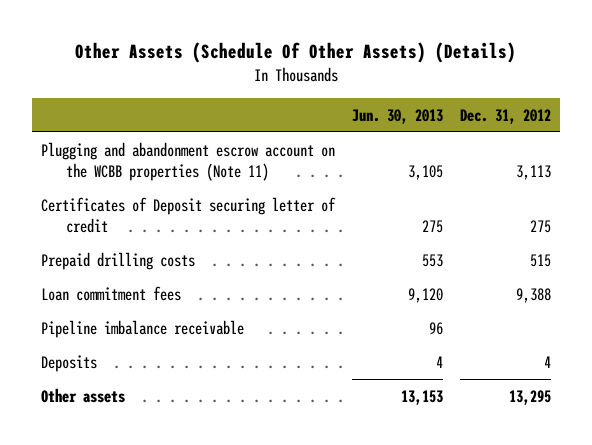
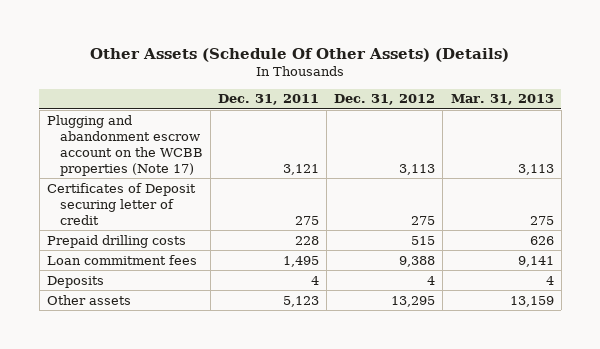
- | Jun. 30, 2013 | Dec. 31, 2012
+ | Dec. 31, 2011 | Dec. 31, 2012 | Mar. 31, 2013
- Plugging and abandonment escrow account on the WCBB properties (Note 11) | 3,105 | 3,113
+ Plugging and abandonment escrow account on the WCBB properties (Note 17) | 3,121 | 3,113 | 3,113
- Pipeline imbalance receivable | 96 |

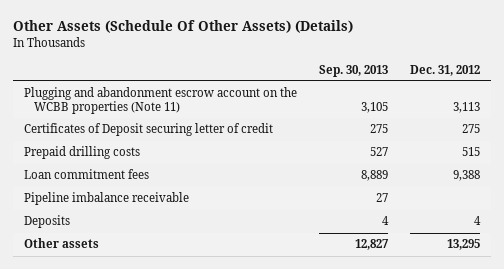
- | Dec. 31, 2011 | Dec. 31, 2012 | Mar. 31, 2013
+ | Sep. 30, 2013 | Dec. 31, 2012
- Plugging and abandonment escrow account on the WCBB properties (Note 17) | 3,121 | 3,113 | 3,113
+ Plugging and abandonment escrow account on the WCBB properties (Note 11) | 3,105 | 3,113
+ Pipeline imbalance receivable | 27 |

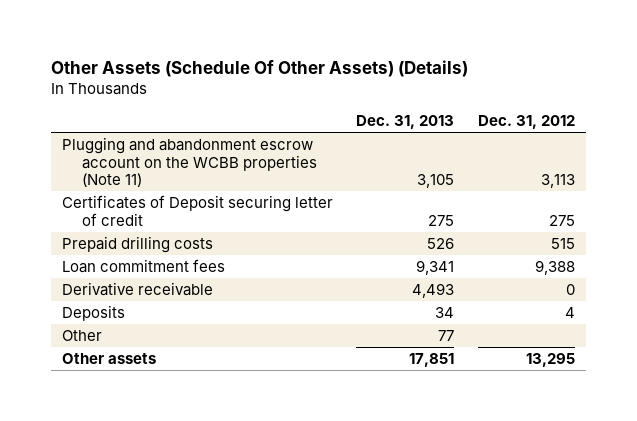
- | Sep. 30, 2013 | Dec. 31, 2012
+ | Dec. 31, 2013 | Dec. 31, 2012
- Pipeline imbalance receivable | 27 |
+ Derivative receivable | 4,493 | 0
+ Other | 77 |

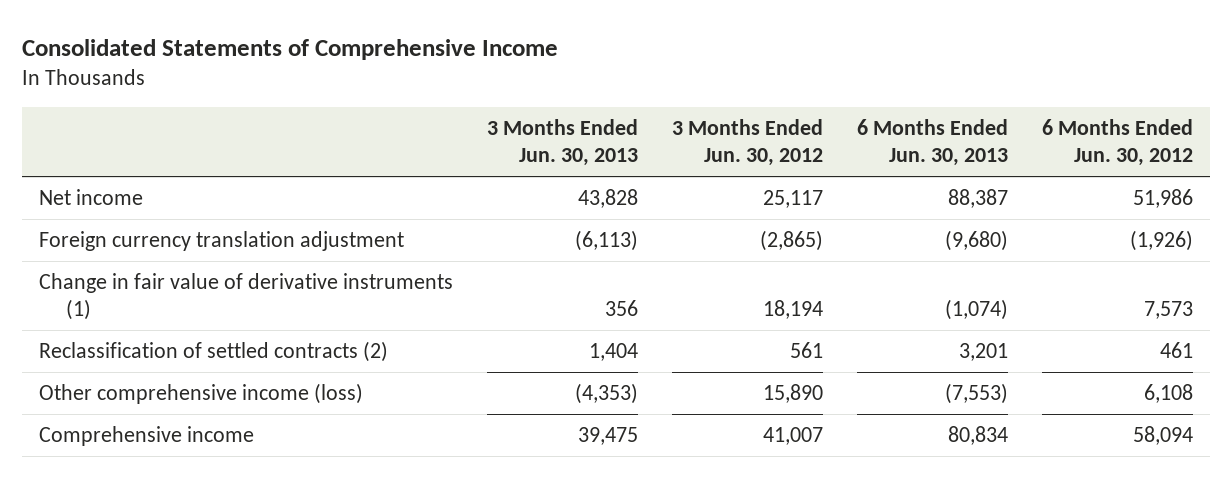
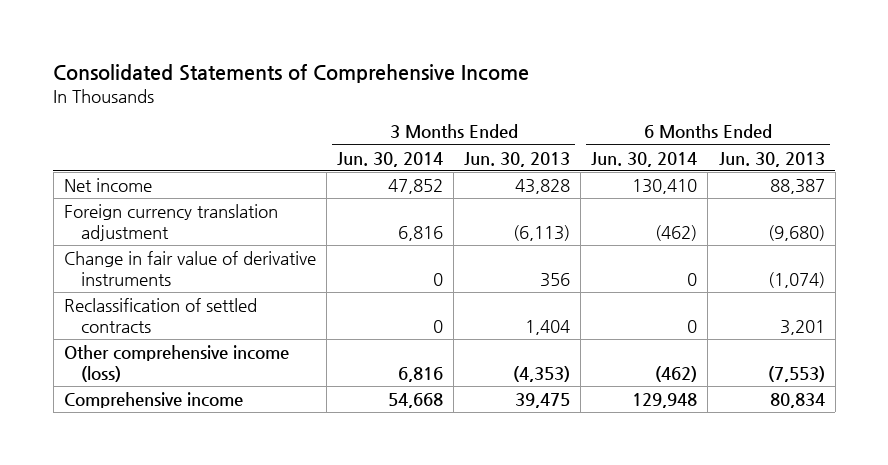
- | 3 Months Ended Jun. 30, 2013 | 3 Months Ended Jun. 30, 2012 | 6 Months Ended Jun. 30, 2013 | 6 Months Ended Jun. 30, 2012
+ | 3 Months Ended Jun. 30, 2014 | 3 Months Ended Jun. 30, 2013 | 6 Months Ended Jun. 30, 2014 | 6 Months Ended Jun. 30, 2013
- Change in fair value of derivative instruments (1) | 356 | 18,194 | (1,074) | 7,573
- Reclassification of settled contracts (2) | 1,404 | 561 | 3,201 | 461
+ Change in fair value of derivative instruments | 0 | 356 | 0 | (1,074)
+ Reclassification of settled contracts | 0 | 1,404 | 0 | 3,201

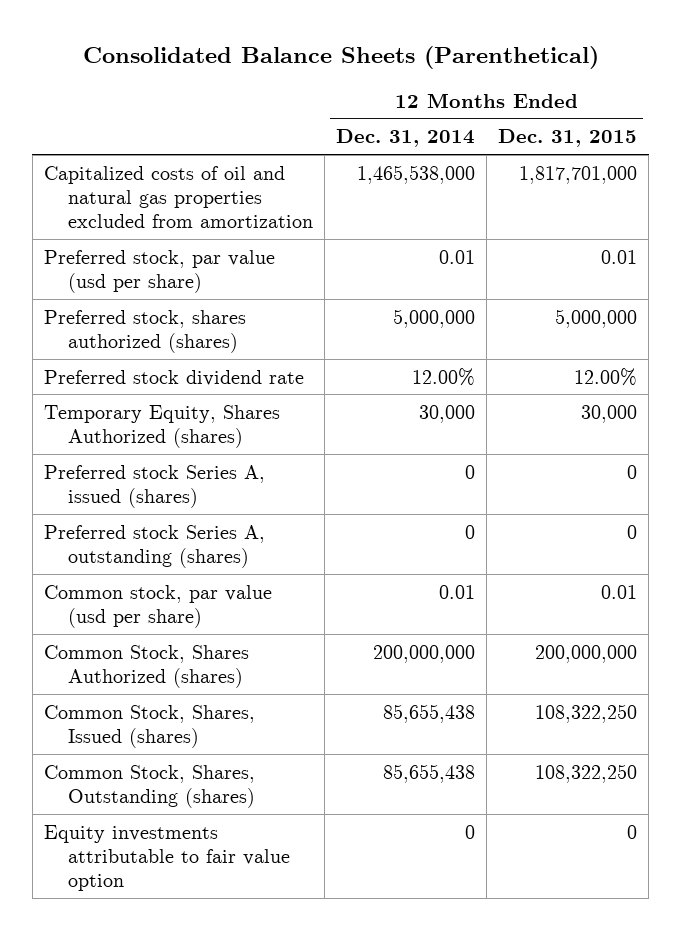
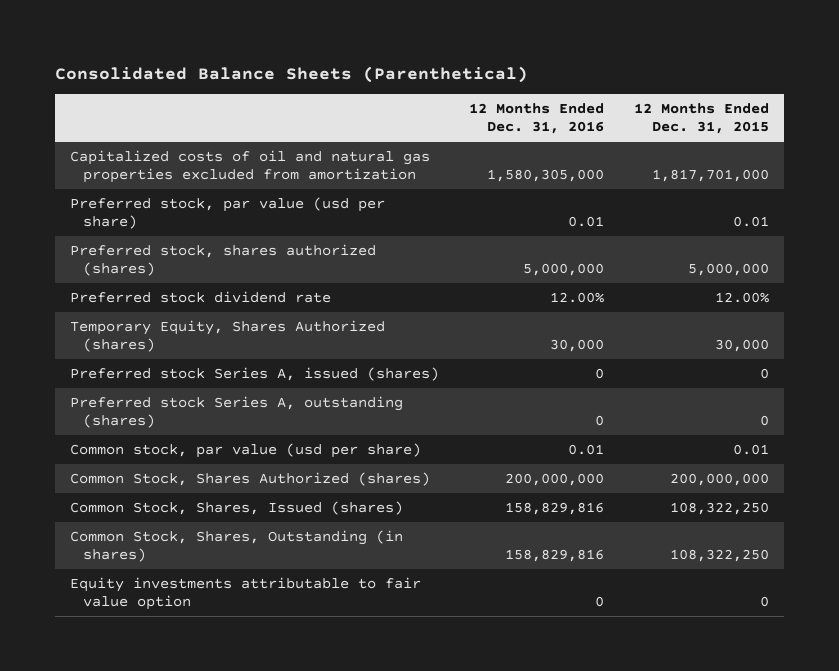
- | 12 Months Ended Dec. 31, 2014 | 12 Months Ended Dec. 31, 2015
+ | 12 Months Ended Dec. 31, 2016 | 12 Months Ended Dec. 31, 2015
- Common Stock, Shares, Outstanding (shares) | 85,655,438 | 108,322,250
+ Common Stock, Shares, Outstanding (in shares) | 158,829,816 | 108,322,250

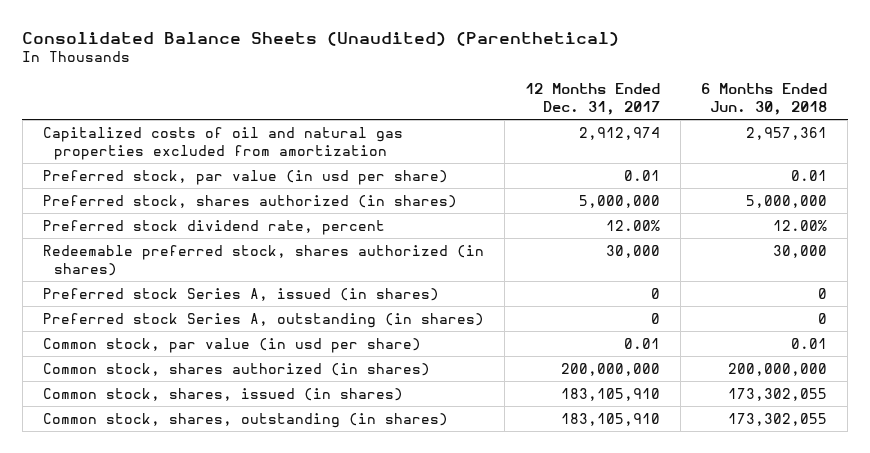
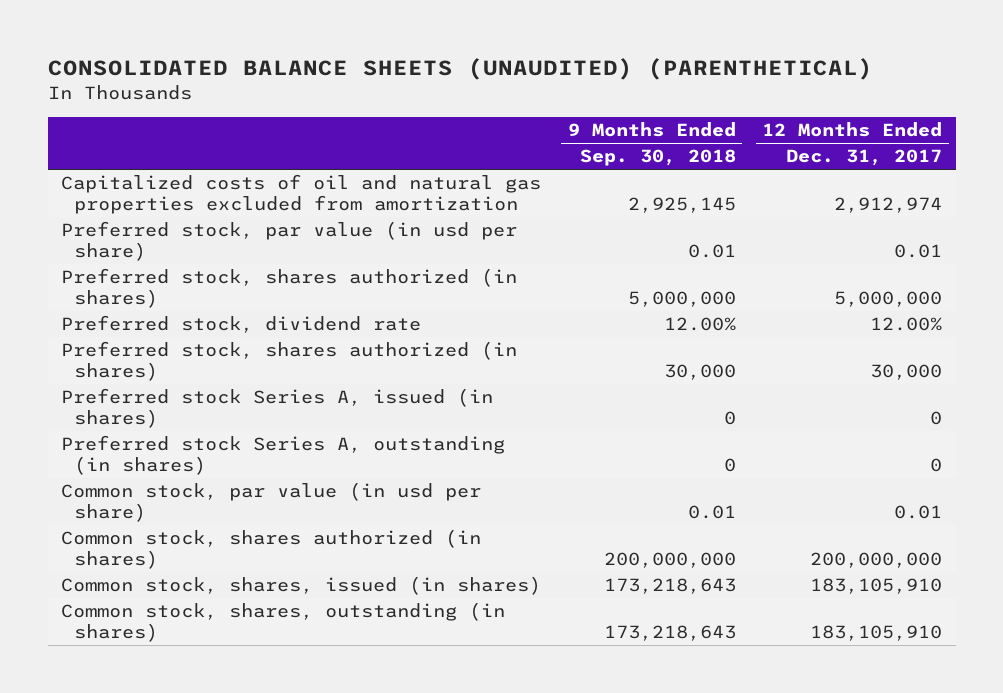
- Consolidated Balance Sheets (Unaudited) (Parenthetical)
+ CONSOLIDATED BALANCE SHEETS (UNAUDITED) (PARENTHETICAL)
- | 12 Months Ended Dec. 31, 2017 | 6 Months Ended Jun. 30, 2018
+ | 9 Months Ended Sep. 30, 2018 | 12 Months Ended Dec. 31, 2017
- Preferred stock dividend rate, percent | 12.00% | 12.00%
- Redeemable preferred stock, shares authorized (in shares) | 30,000 | 30,000
+ Preferred stock, dividend rate | 12.00% | 12.00%
+ Preferred stock, shares authorized (in shares) | 30,000 | 30,000

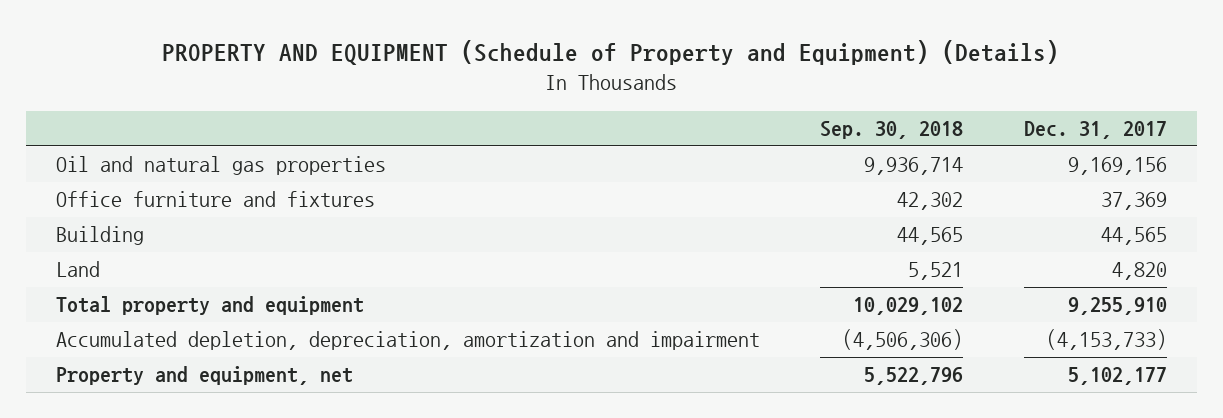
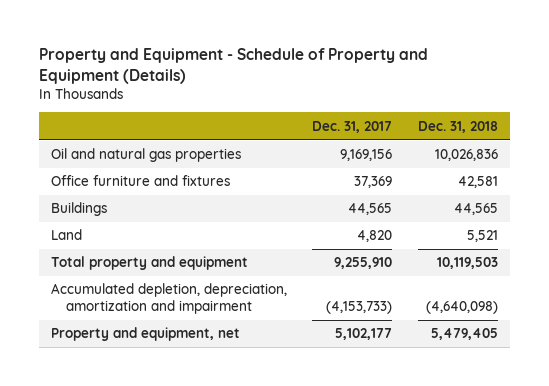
- PROPERTY AND EQUIPMENT (Schedule of Property and Equipment) (Details)
+ Property and Equipment - Schedule of Property and Equipment (Details)
- | Sep. 30, 2018 | Dec. 31, 2017
+ | Dec. 31, 2017 | Dec. 31, 2018
- Building | 44,565 | 44,565
+ Buildings | 44,565 | 44,565

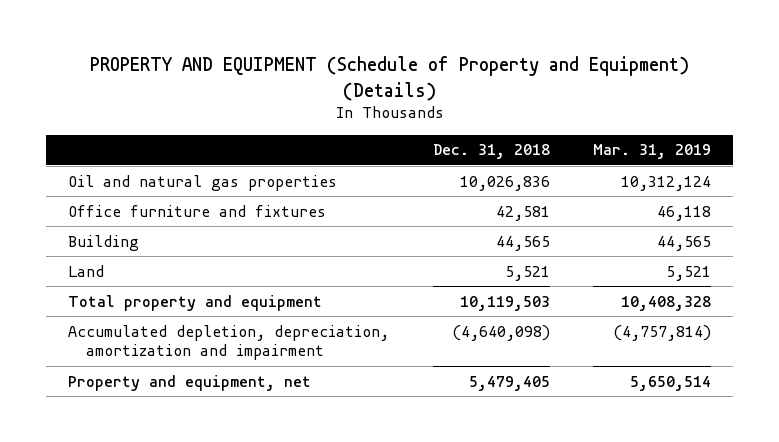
- Property and Equipment - Schedule of Property and Equipment (Details)
+ PROPERTY AND EQUIPMENT (Schedule of Property and Equipment) (Details)
- | Dec. 31, 2017 | Dec. 31, 2018
+ | Dec. 31, 2018 | Mar. 31, 2019
- Buildings | 44,565 | 44,565
+ Building | 44,565 | 44,565

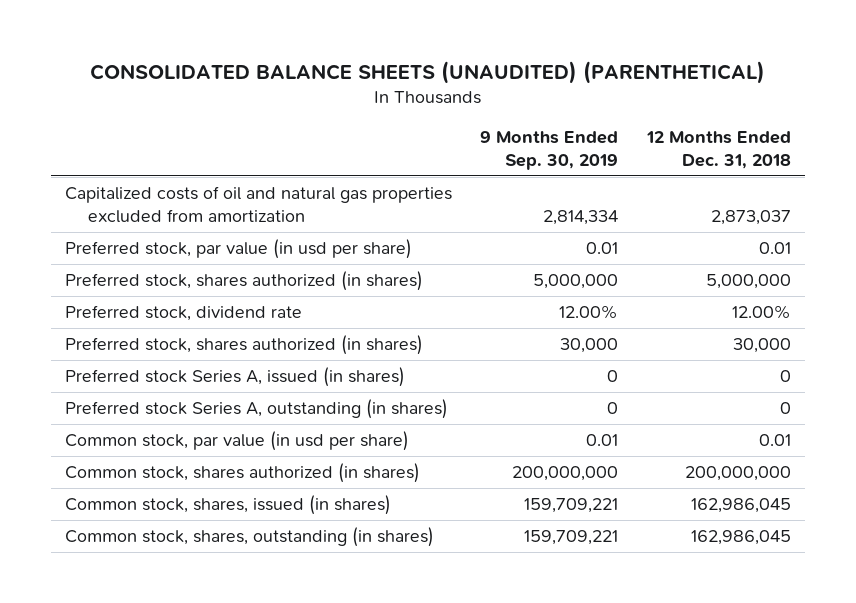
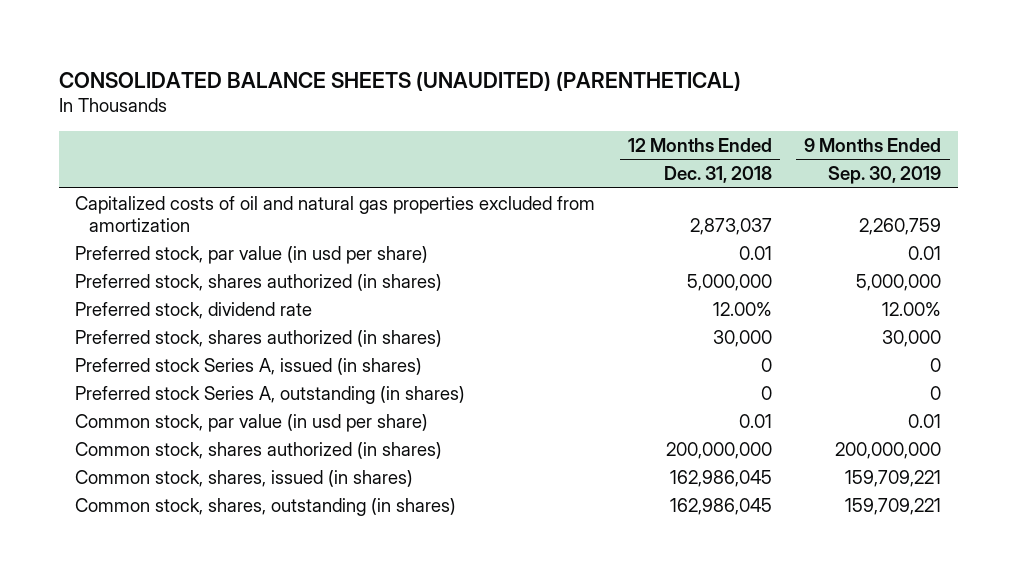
- | 9 Months Ended Sep. 30, 2019 | 12 Months Ended Dec. 31, 2018
+ | 12 Months Ended Dec. 31, 2018 | 9 Months Ended Sep. 30, 2019
- Capitalized costs of oil and natural gas properties excluded from amortization | 2,814,334 | 2,873,037
+ Capitalized costs of oil and natural gas properties excluded from amortization | 2,873,037 | 2,260,759

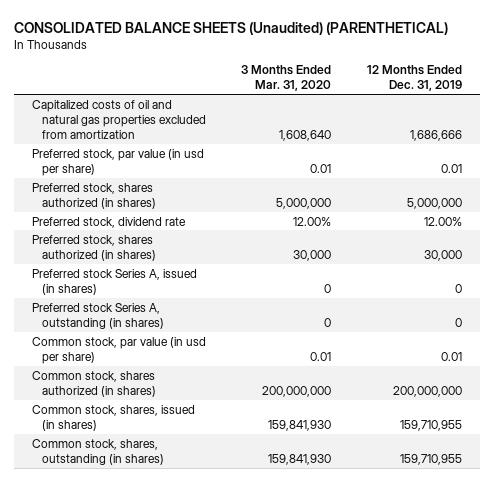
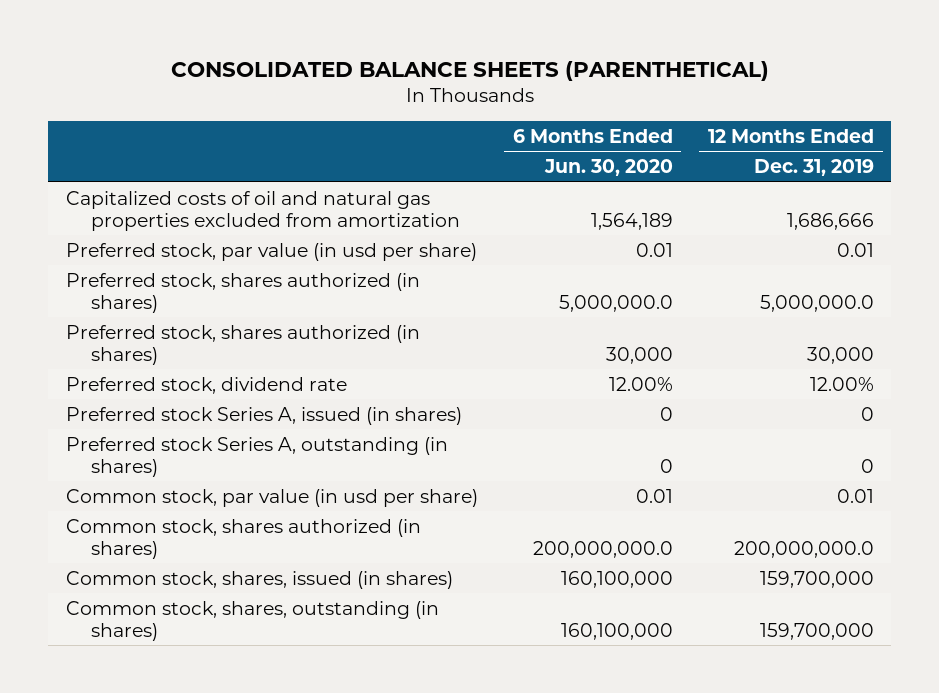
- CONSOLIDATED BALANCE SHEETS (Unaudited) (PARENTHETICAL)
+ CONSOLIDATED BALANCE SHEETS (PARENTHETICAL)
- | 3 Months Ended Mar. 31, 2020 | 12 Months Ended Dec. 31, 2019
+ | 6 Months Ended Jun. 30, 2020 | 12 Months Ended Dec. 31, 2019
- Preferred stock, shares authorized (in shares) | 5,000,000 | 5,000,000
+ Preferred stock, shares authorized (in shares) | 5,000,000.0 | 5,000,000.0
moved down: Preferred stock, dividend rate | 12.00% | 12.00%
- Common stock, shares authorized (in shares) | 200,000,000 | 200,000,000
- Common stock, shares, issued (in shares) | 159,841,930 | 159,710,955
- Common stock, shares, outstanding (in shares) | 159,841,930 | 159,710,955
+ Common stock, shares authorized (in shares) | 200,000,000.0 | 200,000,000.0
+ Common stock, shares, issued (in shares) | 160,100,000 | 159,700,000
+ Common stock, shares, outstanding (in shares) | 160,100,000 | 159,700,000

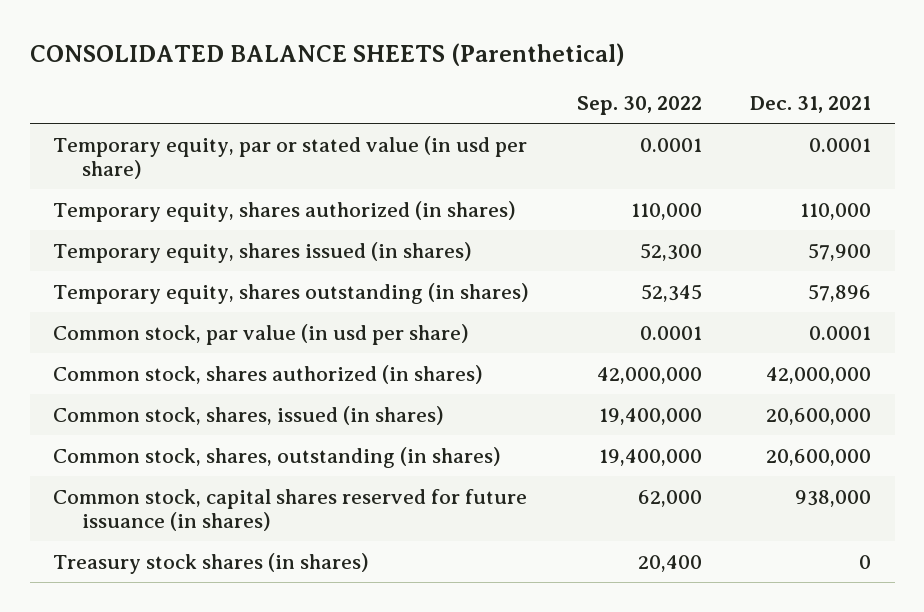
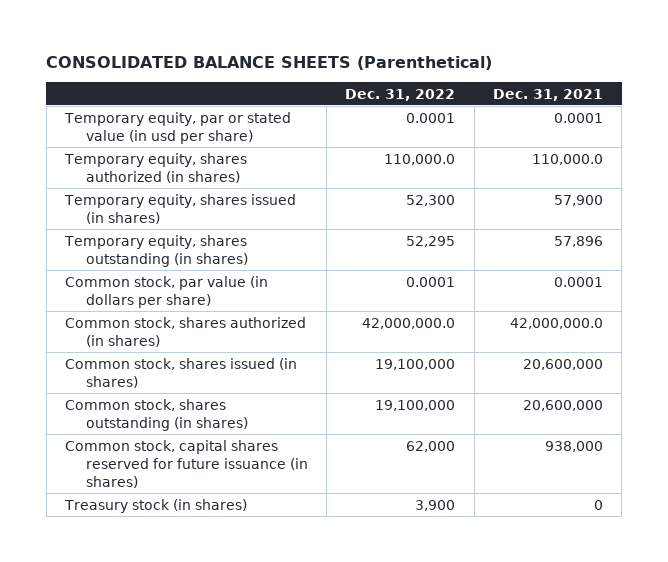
- | Sep. 30, 2022 | Dec. 31, 2021
+ | Dec. 31, 2022 | Dec. 31, 2021
- Temporary equity, shares authorized (in shares) | 110,000 | 110,000
+ Temporary equity, shares authorized (in shares) | 110,000.0 | 110,000.0
- Common stock, par value (in usd per share) | 0.0001 | 0.0001
- Common stock, shares authorized (in shares) | 42,000,000 | 42,000,000
- Common stock, shares, issued (in shares) | 19,400,000 | 20,600,000
- Common stock, shares, outstanding (in shares) | 19,400,000 | 20,600,000
+ Common stock, par value (in dollars per share) | 0.0001 | 0.0001
+ Common stock, shares authorized (in shares) | 42,000,000.0 | 42,000,000.0
+ Common stock, shares issued (in shares) | 19,100,000 | 20,600,000
+ Common stock, shares outstanding (in shares) | 19,100,000 | 20,600,000
- Treasury stock shares (in shares) | 20,400 | 0
+ Treasury stock (in shares) | 3,900 | 0

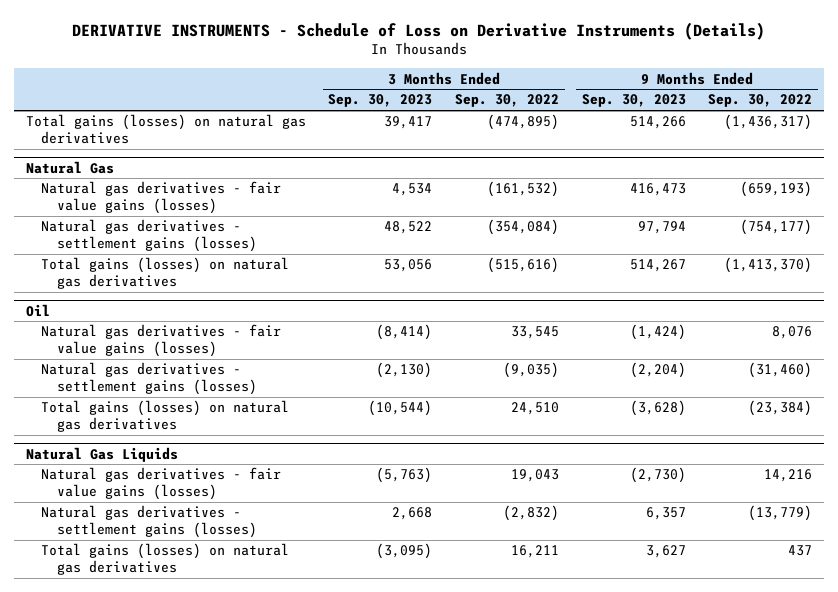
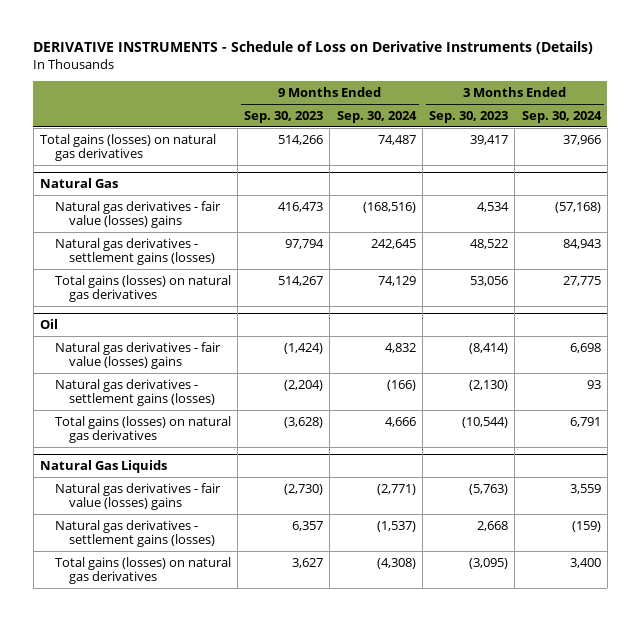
- | 3 Months Ended Sep. 30, 2023 | 3 Months Ended Sep. 30, 2022 | 9 Months Ended Sep. 30, 2023 | 9 Months Ended Sep. 30, 2022
+ | 9 Months Ended Sep. 30, 2023 | 9 Months Ended Sep. 30, 2024 | 3 Months Ended Sep. 30, 2023 | 3 Months Ended Sep. 30, 2024
@ Natural Gas
- Natural gas derivatives - fair value gains (losses) | 4,534 | (161,532) | 416,473 | (659,193)
+ Natural gas derivatives - fair value (losses) gains | 416,473 | (168,516) | 4,534 | (57,168)
@ Oil
- Natural gas derivatives - fair value gains (losses) | (8,414) | 33,545 | (1,424) | 8,076
+ Natural gas derivatives - fair value (losses) gains | (1,424) | 4,832 | (8,414) | 6,698
@ Natural Gas Liquids
- Natural gas derivatives - fair value gains (losses) | (5,763) | 19,043 | (2,730) | 14,216
+ Natural gas derivatives - fair value (losses) gains | (2,730) | (2,771) | (5,763) | 3,559

